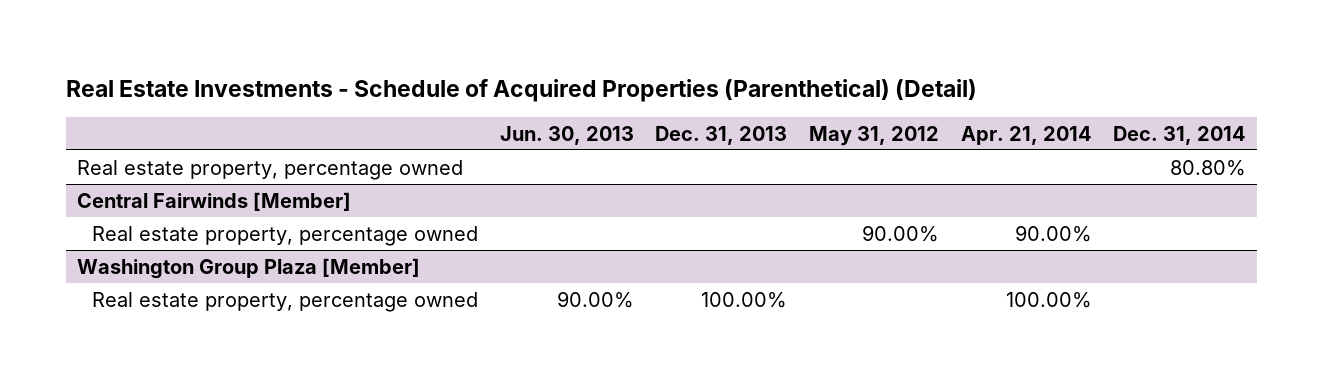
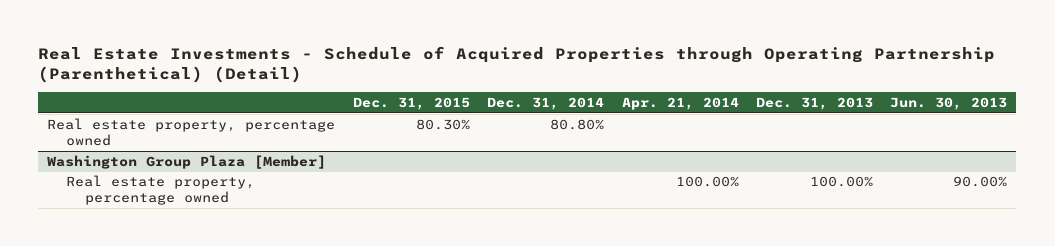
- Real Estate Investments - Schedule of Acquired Properties (Parenthetical) (Detail)
+ Real Estate Investments - Schedule of Acquired Properties through Operating Partnership (Parenthetical) (Detail)
- | Jun. 30, 2013 | Dec. 31, 2013 | May 31, 2012 | Apr. 21, 2014 | Dec. 31, 2014
+ | Dec. 31, 2015 | Dec. 31, 2014 | Apr. 21, 2014 | Dec. 31, 2013 | Jun. 30, 2013
- Central Fairwinds [Member]
- Real estate property, percentage owned | | | 90.00% | 90.00% |

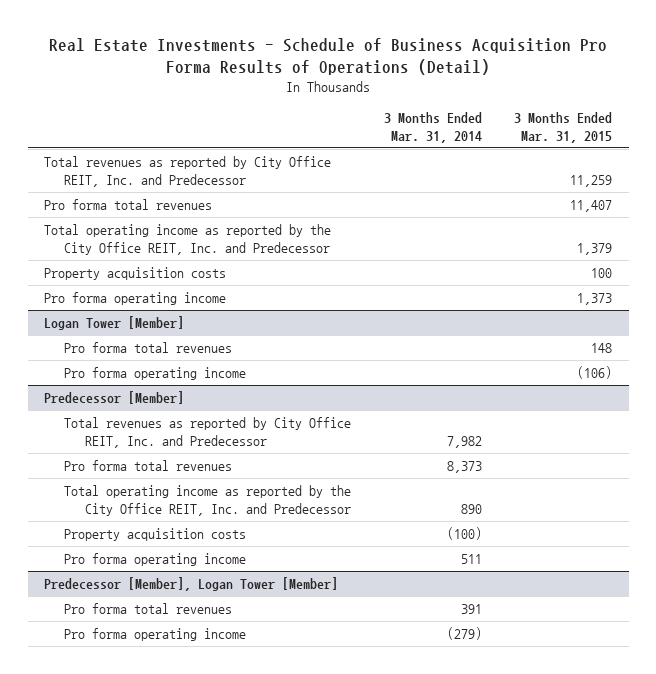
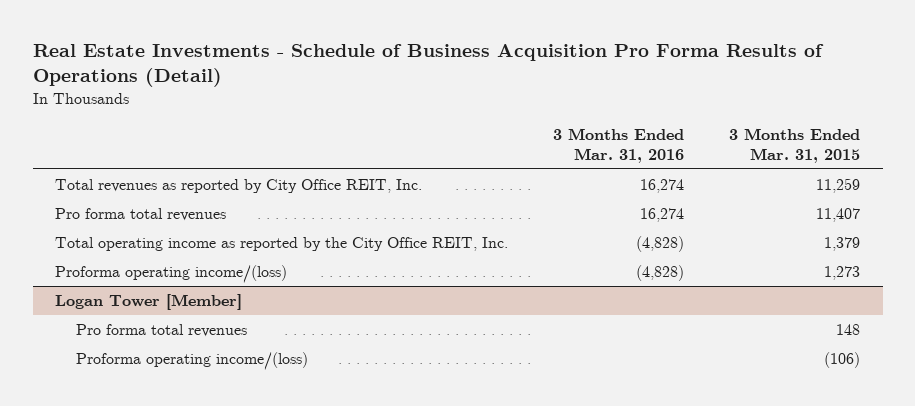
- | 3 Months Ended Mar. 31, 2014 | 3 Months Ended Mar. 31, 2015
+ | 3 Months Ended Mar. 31, 2016 | 3 Months Ended Mar. 31, 2015
- Total revenues as reported by City Office REIT, Inc. and Predecessor | | 11,259
+ Total revenues as reported by City Office REIT, Inc. | 16,274 | 11,259
- Total operating income as reported by the City Office REIT, Inc. and Predecessor | | 1,379
- Property acquisition costs | | 100
- Pro forma operating income | | 1,373
+ Total operating income as reported by the City Office REIT, Inc. | (4,828) | 1,379
+ Proforma operating income/(loss) | (4,828) | 1,273
@ Logan Tower [Member]
- Pro forma operating income | | (106)
- Predecessor [Member]
- Total revenues as reported by City Office REIT, Inc. and Predecessor | 7,982 |
- Pro forma total revenues | 8,373 |
- Total operating income as reported by the City Office REIT, Inc. and Predecessor | 890 |
- Property acquisition costs | (100) |
- Pro forma operating income | 511 |
- Predecessor [Member], Logan Tower [Member]
- Pro forma total revenues | 391 |
- Pro forma operating income | (279) |
@ Logan Tower [Member]
+ Proforma operating income/(loss) | | (106)

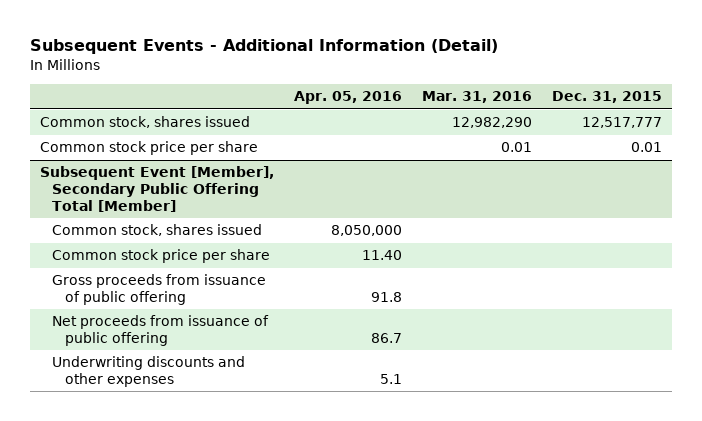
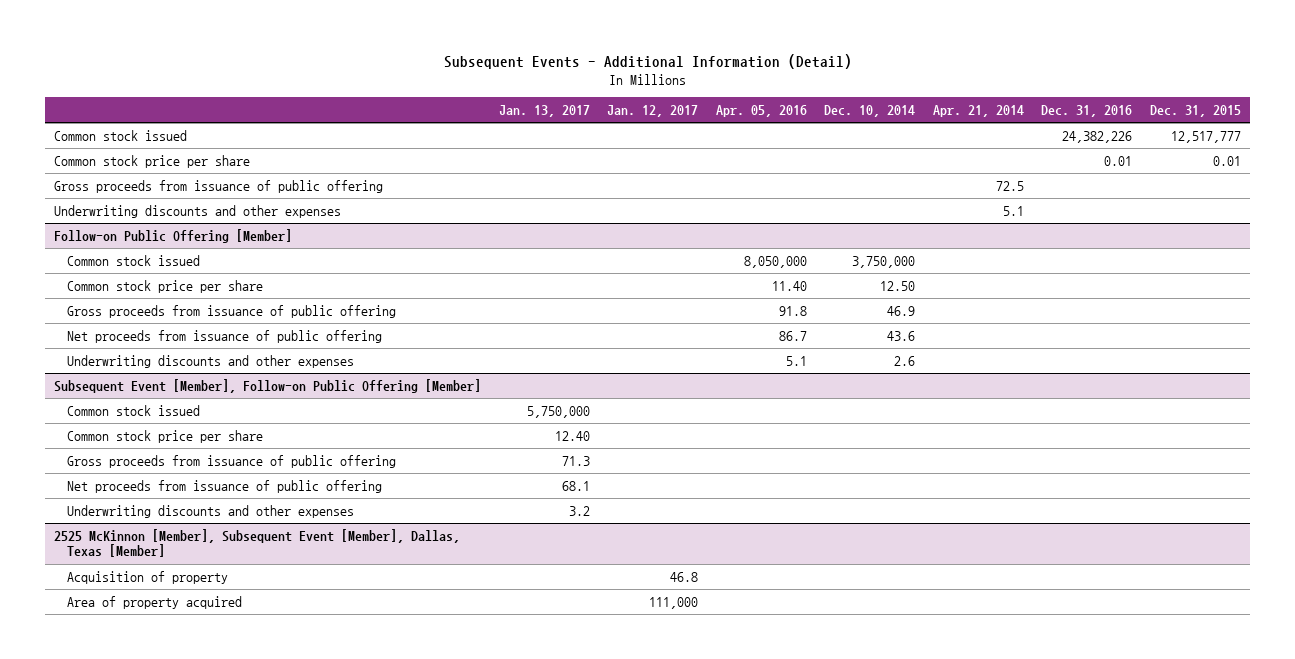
- | Apr. 05, 2016 | Mar. 31, 2016 | Dec. 31, 2015
+ | Jan. 13, 2017 | Jan. 12, 2017 | Apr. 05, 2016 | Dec. 10, 2014 | Apr. 21, 2014 | Dec. 31, 2016 | Dec. 31, 2015
- Common stock, shares issued | | 12,982,290 | 12,517,777
+ Common stock issued | | | | | | 24,382,226 | 12,517,777
- Subsequent Event [Member], Secondary Public Offering Total [Member]
- Common stock, shares issued | 8,050,000 | |
+ Gross proceeds from issuance of public offering | | | | | 72.5 | |
+ Underwriting discounts and other expenses | | | | | 5.1 | |
+ Follow-on Public Offering [Member]
+ Common stock issued | | | 8,050,000 | 3,750,000 | | |
+ Subsequent Event [Member], Follow-on Public Offering [Member]
+ Common stock issued | 5,750,000 | | | | | |
+ Common stock price per share | 12.40 | | | | | |
+ Gross proceeds from issuance of public offering | 71.3 | | | | | |
+ Net proceeds from issuance of public offering | 68.1 | | | | | |
+ Underwriting discounts and other expenses | 3.2 | | | | | |
+ 2525 McKinnon [Member], Subsequent Event [Member], Dallas, Texas [Member]
+ Acquisition of property | | 46.8 | | | | |
+ Area of property acquired | | 111,000 | | | | |

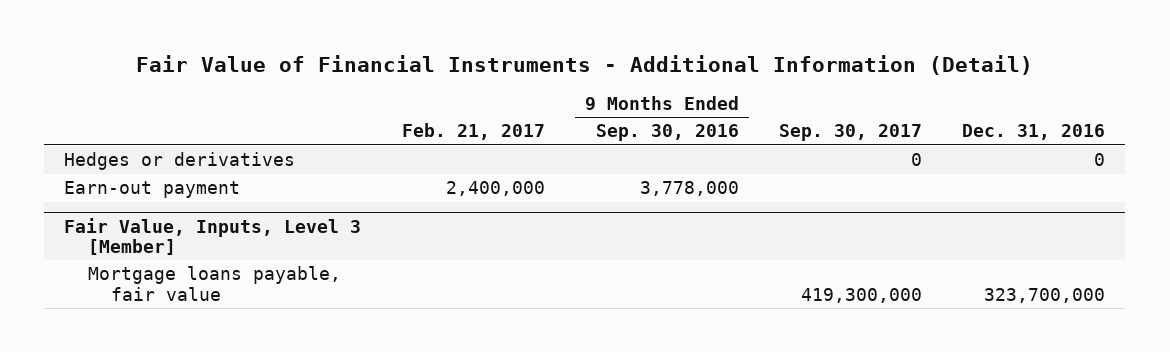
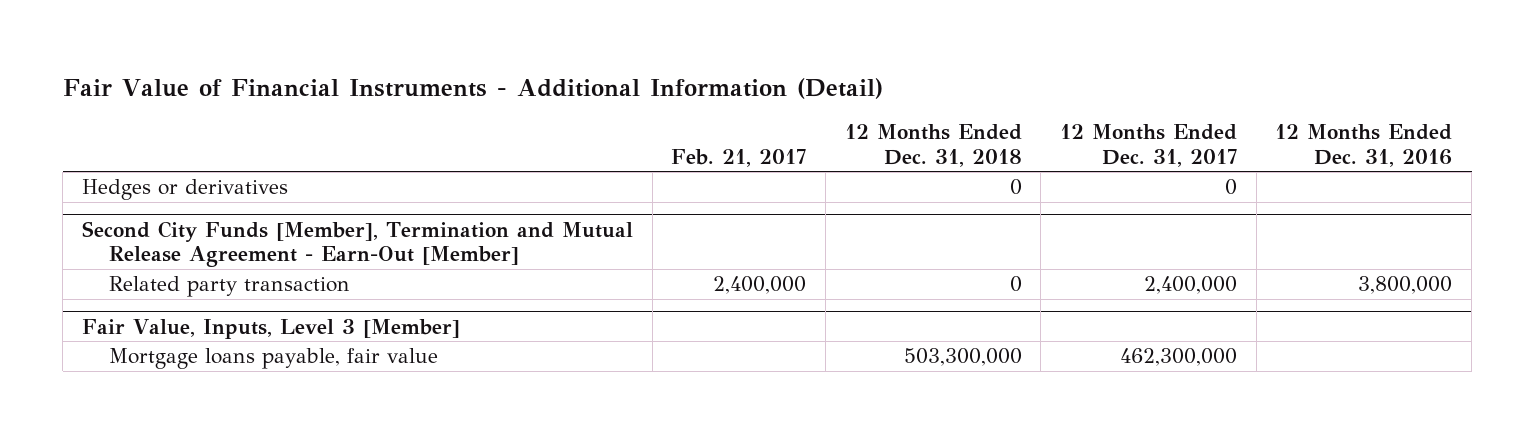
- | Feb. 21, 2017 | 9 Months Ended Sep. 30, 2016 | Sep. 30, 2017 | Dec. 31, 2016
+ | Feb. 21, 2017 | 12 Months Ended Dec. 31, 2018 | 12 Months Ended Dec. 31, 2017 | 12 Months Ended Dec. 31, 2016
- Earn-out payment | 2,400,000 | 3,778,000 | |
+ Second City Funds [Member], Termination and Mutual Release Agreement - Earn-Out [Member]
+ Related party transaction | 2,400,000 | 0 | 2,400,000 | 3,800,000

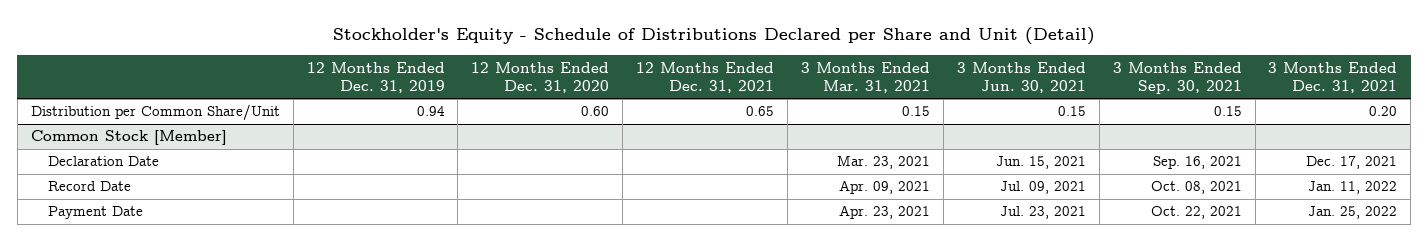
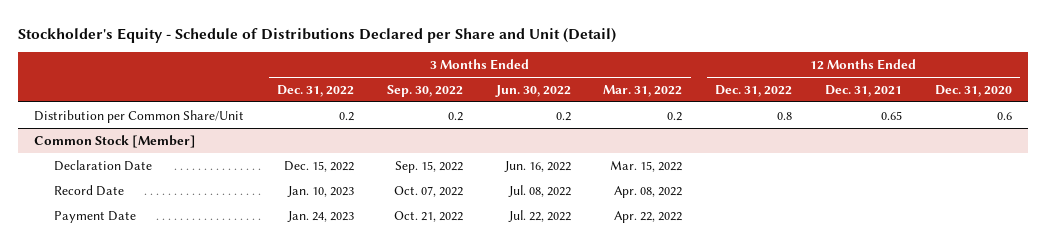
- | 12 Months Ended Dec. 31, 2019 | 12 Months Ended Dec. 31, 2020 | 12 Months Ended Dec. 31, 2021 | 3 Months Ended Mar. 31, 2021 | 3 Months Ended Jun. 30, 2021 | 3 Months Ended Sep. 30, 2021 | 3 Months Ended Dec. 31, 2021
+ | 3 Months Ended Dec. 31, 2022 | 3 Months Ended Sep. 30, 2022 | 3 Months Ended Jun. 30, 2022 | 3 Months Ended Mar. 31, 2022 | 12 Months Ended Dec. 31, 2022 | 12 Months Ended Dec. 31, 2021 | 12 Months Ended Dec. 31, 2020
- Distribution per Common Share/Unit | 0.94 | 0.60 | 0.65 | 0.15 | 0.15 | 0.15 | 0.20
+ Distribution per Common Share/Unit | 0.2 | 0.2 | 0.2 | 0.2 | 0.8 | 0.65 | 0.6

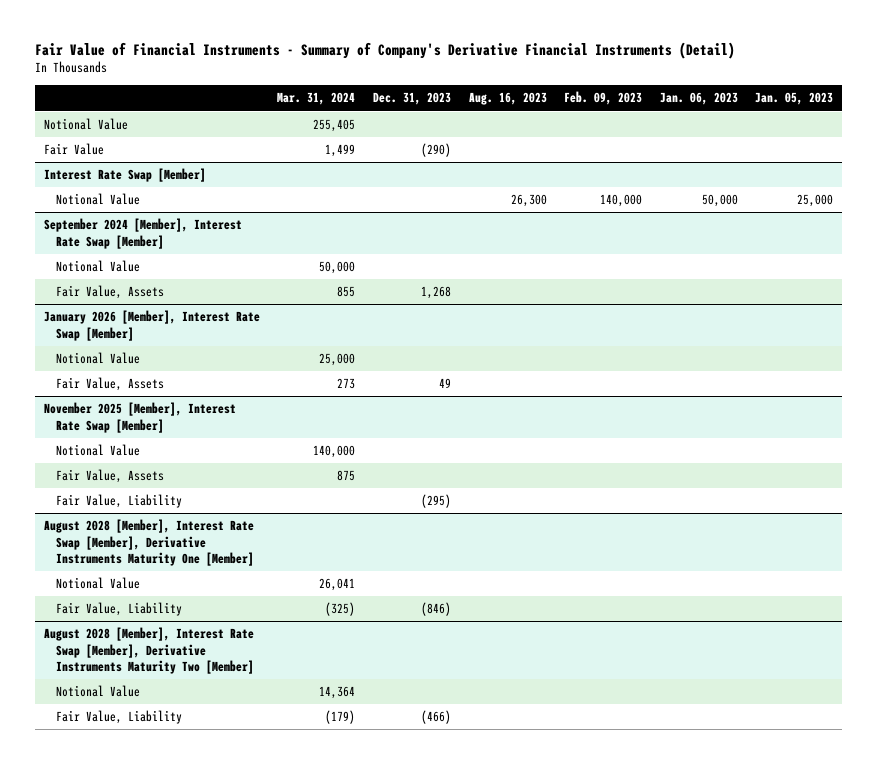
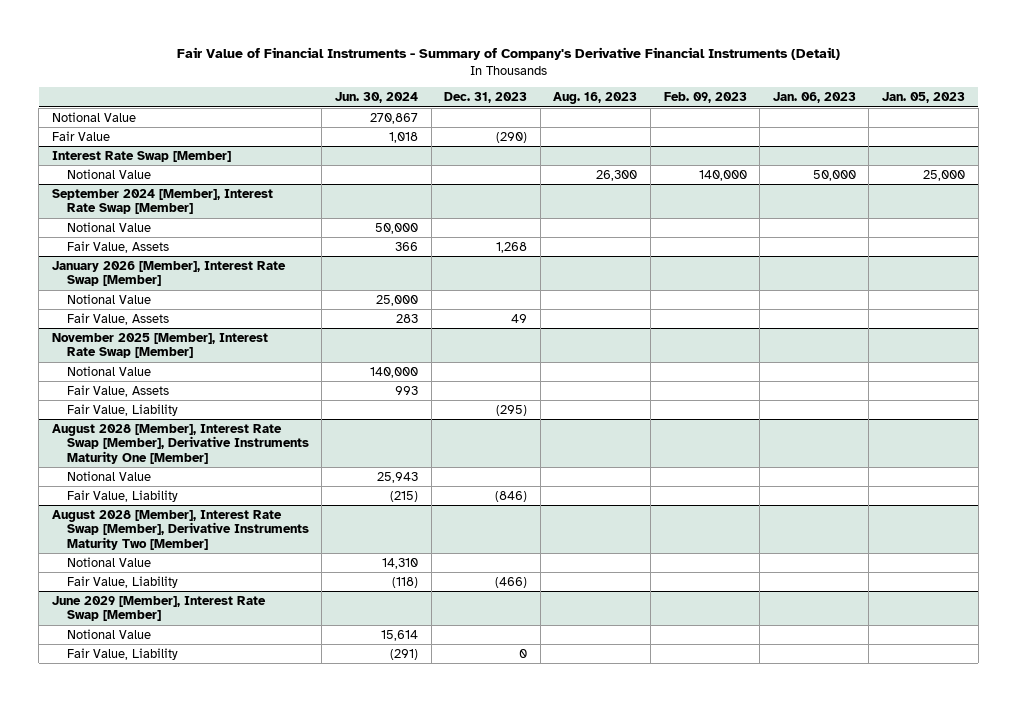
- | Mar. 31, 2024 | Dec. 31, 2023 | Aug. 16, 2023 | Feb. 09, 2023 | Jan. 06, 2023 | Jan. 05, 2023
+ | Jun. 30, 2024 | Dec. 31, 2023 | Aug. 16, 2023 | Feb. 09, 2023 | Jan. 06, 2023 | Jan. 05, 2023
+ June 2029 [Member], Interest Rate Swap [Member]
+ Notional Value | 15,614 | | | | |
+ Fair Value, Liability | (291) | 0 | | | |

